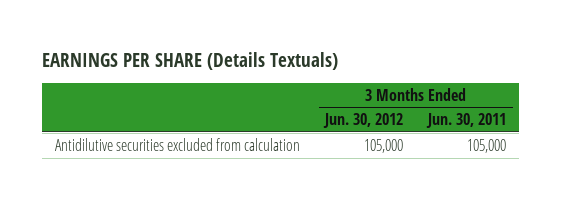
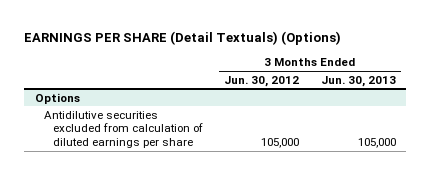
- EARNINGS PER SHARE (Details Textuals)
+ EARNINGS PER SHARE (Detail Textuals) (Options)
- | 3 Months Ended Jun. 30, 2012 | 3 Months Ended Jun. 30, 2011
+ | 3 Months Ended Jun. 30, 2012 | 3 Months Ended Jun. 30, 2013
- Antidilutive securities excluded from calculation | 105,000 | 105,000
+ Options
+ Antidilutive securities excluded from calculation of diluted earnings per share | 105,000 | 105,000

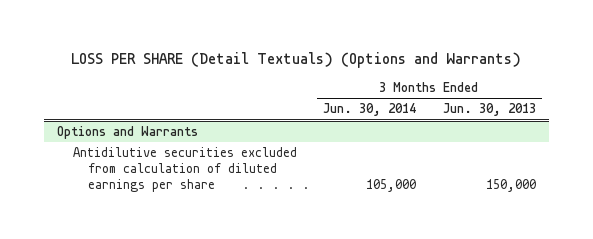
- EARNINGS PER SHARE (Detail Textuals) (Options)
+ LOSS PER SHARE (Detail Textuals) (Options and Warrants)
- | 3 Months Ended Jun. 30, 2012 | 3 Months Ended Jun. 30, 2013
+ | 3 Months Ended Jun. 30, 2014 | 3 Months Ended Jun. 30, 2013
- Options
- Antidilutive securities excluded from calculation of diluted earnings per share | 105,000 | 105,000
+ Options and Warrants
+ Antidilutive securities excluded from calculation of diluted earnings per share | 105,000 | 150,000

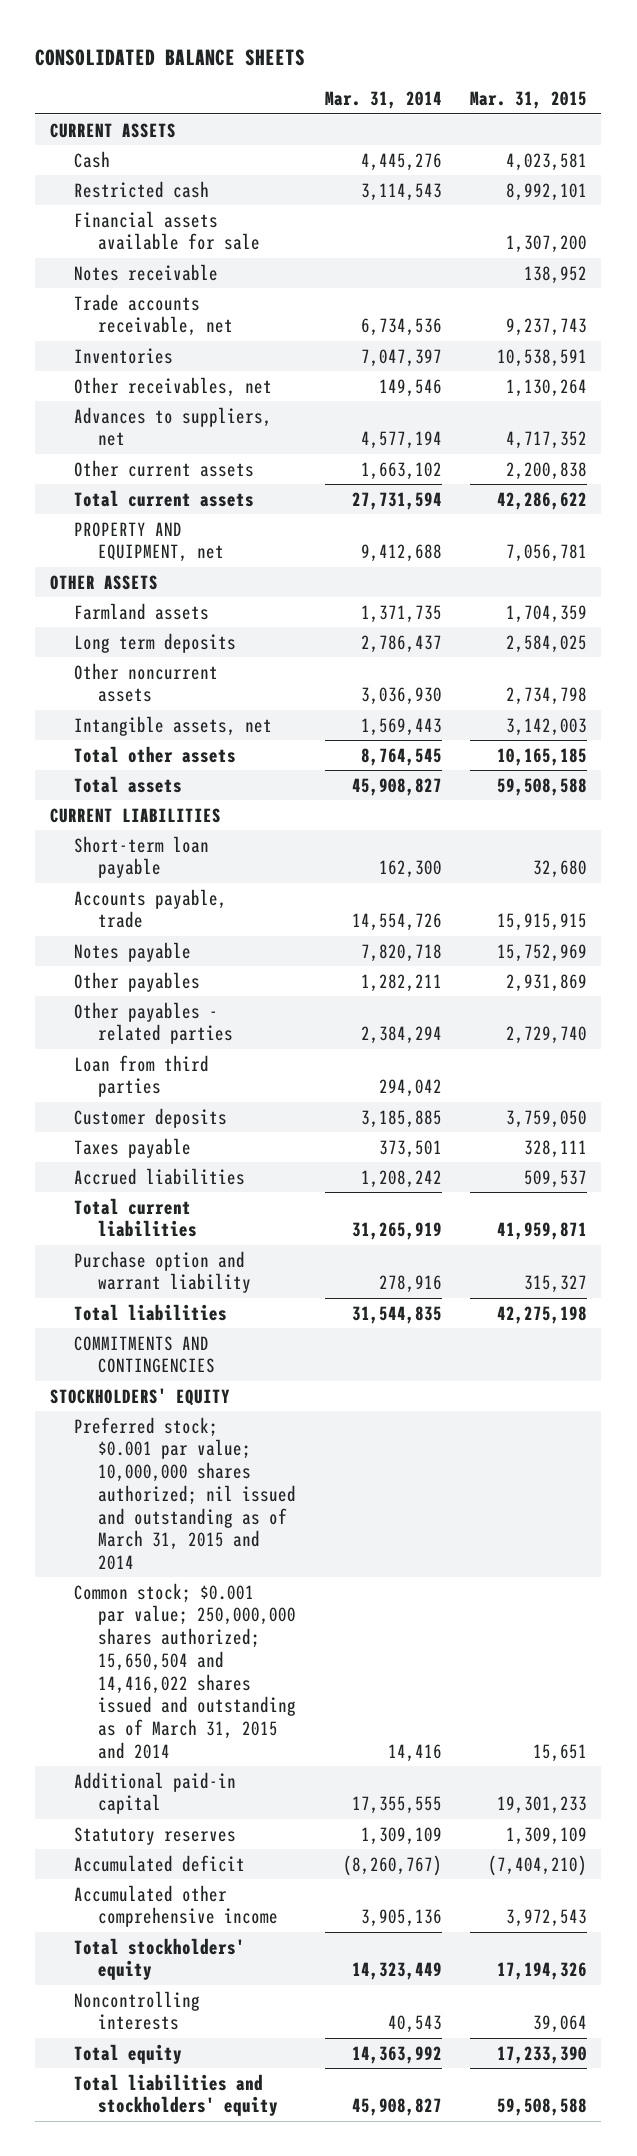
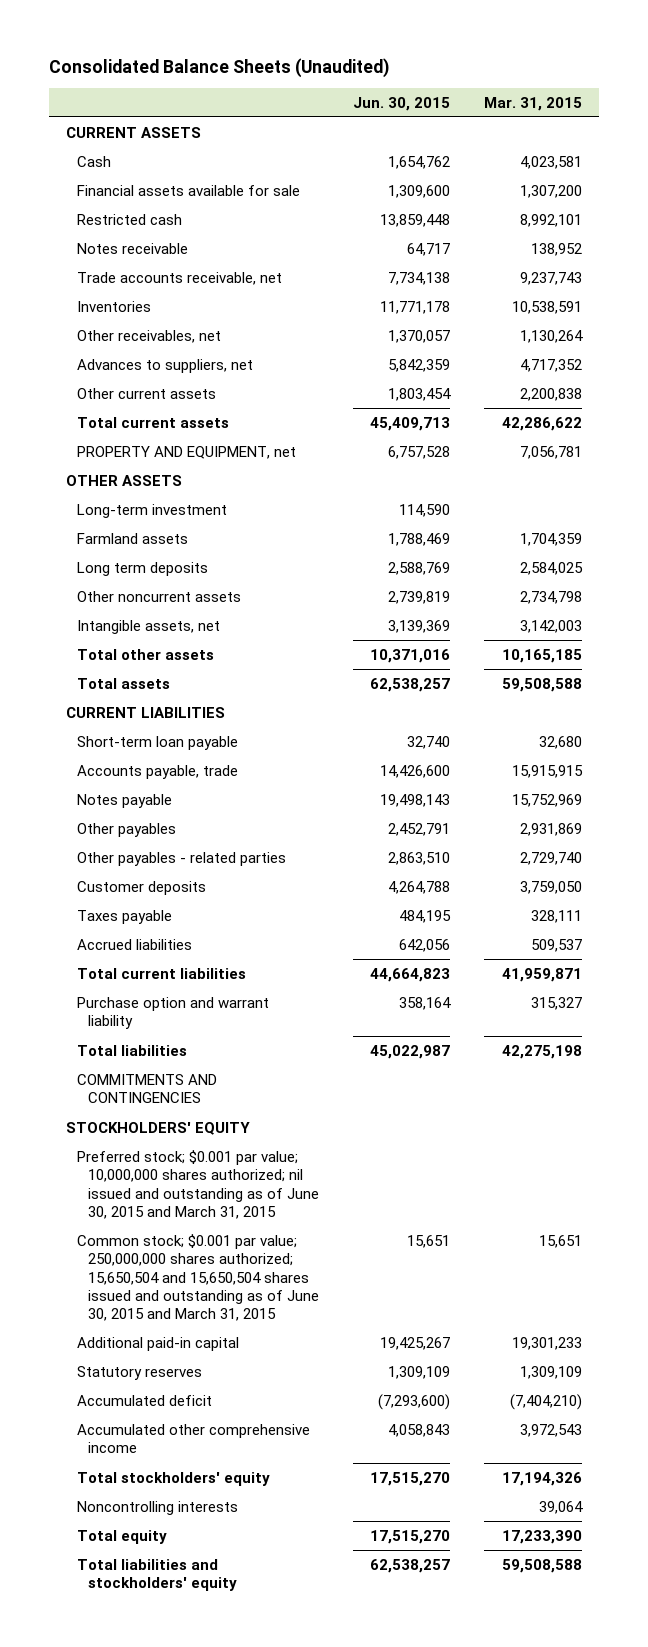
- CONSOLIDATED BALANCE SHEETS
+ Consolidated Balance Sheets (Unaudited)
- | Mar. 31, 2014 | Mar. 31, 2015
+ | Jun. 30, 2015 | Mar. 31, 2015
moved down: Restricted cash | 13,859,448 | 8,992,101
+ Long-term investment | 114,590 |
- Loan from third parties | 294,042 |
- Preferred stock; $0.001 par value; 10,000,000 shares authorized; nil issued and outstanding as of March 31, 2015 and 2014
- Common stock; $0.001 par value; 250,000,000 shares authorized; 15,650,504 and 14,416,022 shares issued and outstanding as of March 31, 2015 and 2014 | 14,416 | 15,651
+ Preferred stock; $0.001 par value; 10,000,000 shares authorized; nil issued and outstanding as of June 30, 2015 and March 31, 2015
+ Common stock; $0.001 par value; 250,000,000 shares authorized; 15,650,504 and 15,650,504 shares issued and outstanding as of June 30, 2015 and March 31, 2015 | 15,651 | 15,651

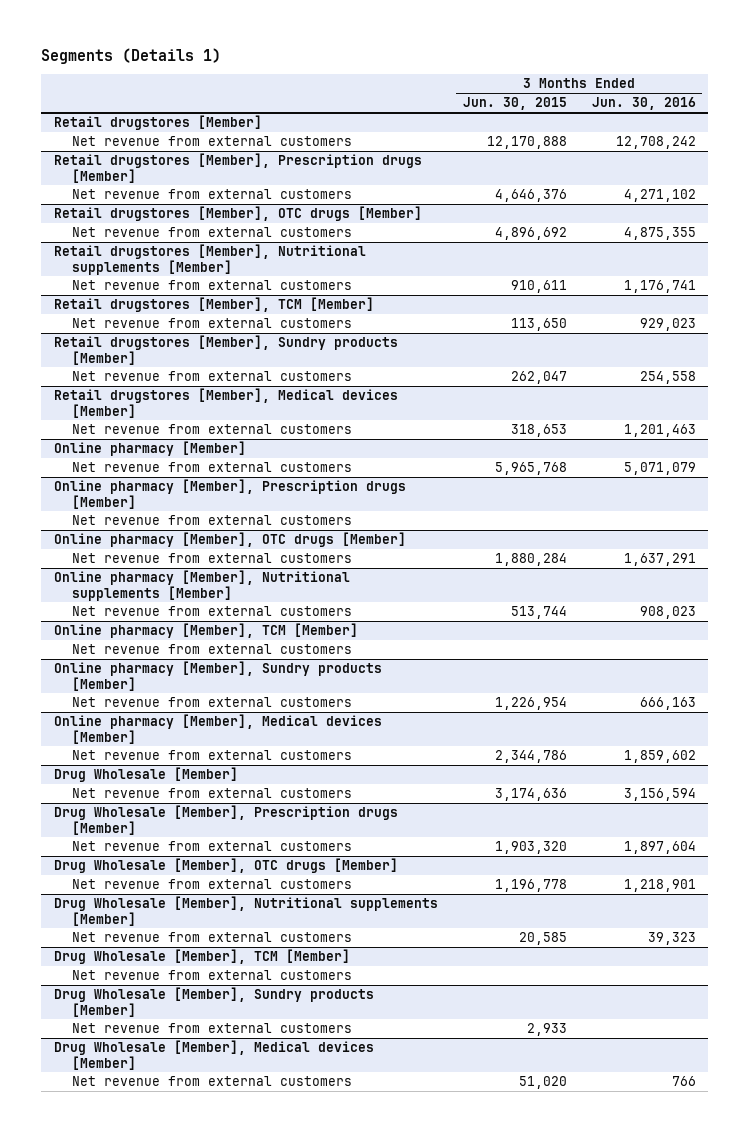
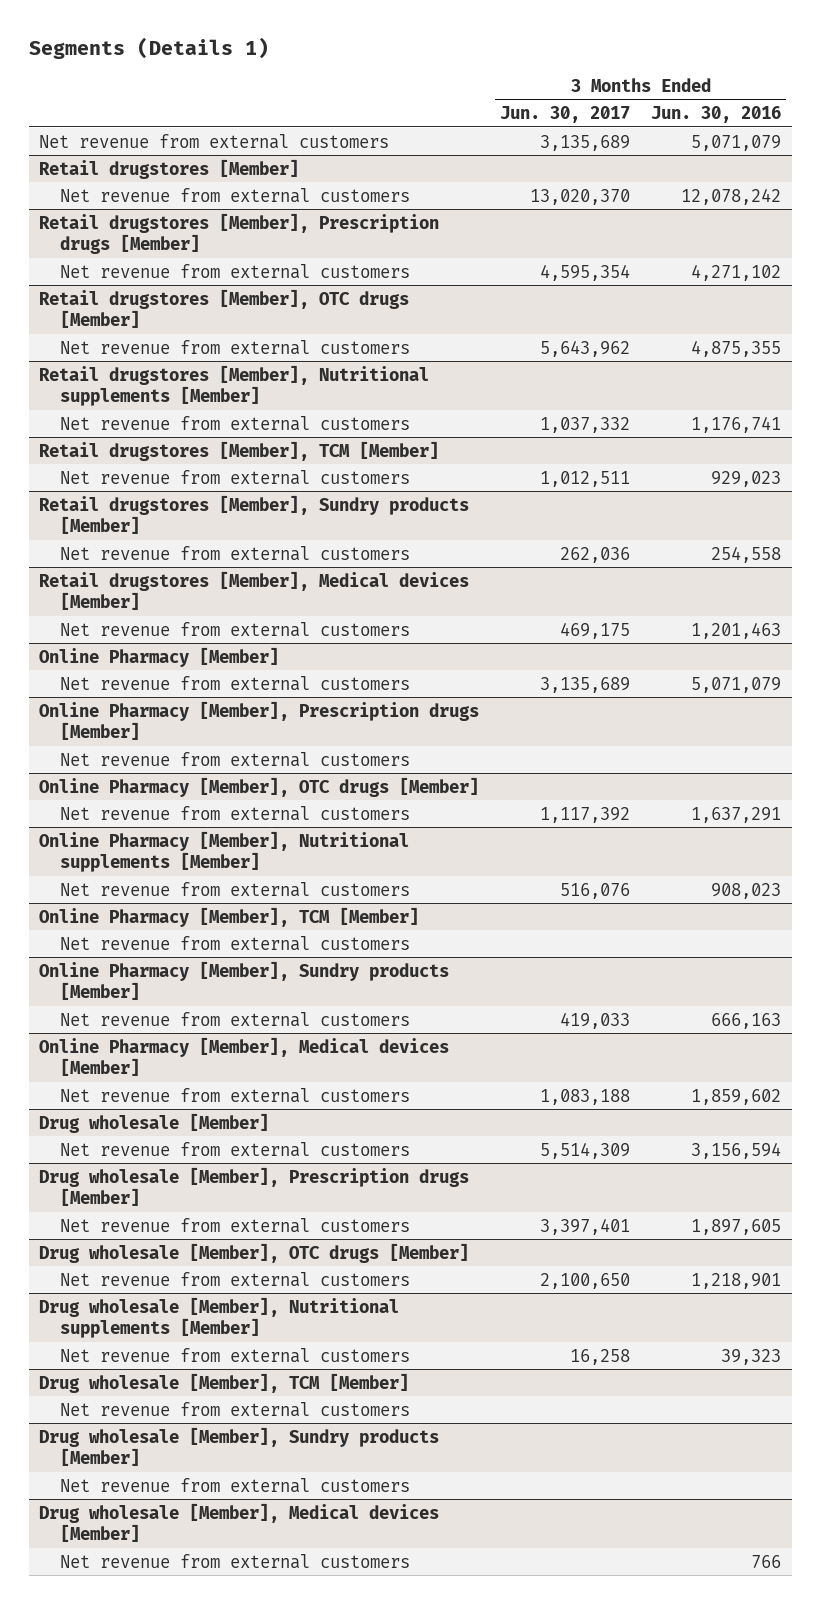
- | 3 Months Ended Jun. 30, 2015 | 3 Months Ended Jun. 30, 2016
+ | 3 Months Ended Jun. 30, 2017 | 3 Months Ended Jun. 30, 2016
+ Net revenue from external customers | 3,135,689 | 5,071,079
@ Retail drugstores [Member]
- Net revenue from external customers | 12,170,888 | 12,708,242
+ Net revenue from external customers | 13,020,370 | 12,078,242
- Online pharmacy [Member]
+ Online Pharmacy [Member]
- Online pharmacy [Member], Prescription drugs [Member]
+ Online Pharmacy [Member], Prescription drugs [Member]
- Online pharmacy [Member], OTC drugs [Member]
+ Online Pharmacy [Member], OTC drugs [Member]
- Online pharmacy [Member], Nutritional supplements [Member]
+ Online Pharmacy [Member], Nutritional supplements [Member]
- Online pharmacy [Member], TCM [Member]
+ Online Pharmacy [Member], TCM [Member]
- Online pharmacy [Member], Sundry products [Member]
+ Online Pharmacy [Member], Sundry products [Member]
- Online pharmacy [Member], Medical devices [Member]
+ Online Pharmacy [Member], Medical devices [Member]
- Drug Wholesale [Member]
+ Drug wholesale [Member]
- Drug Wholesale [Member], Prescription drugs [Member]
- Net revenue from external customers | 1,903,320 | 1,897,604
- Drug Wholesale [Member], OTC drugs [Member]
+ Drug wholesale [Member], Prescription drugs [Member]
+ Net revenue from external customers | 3,397,401 | 1,897,605
+ Drug wholesale [Member], OTC drugs [Member]
- Drug Wholesale [Member], Nutritional supplements [Member]
+ Drug wholesale [Member], Nutritional supplements [Member]
- Drug Wholesale [Member], TCM [Member]
+ Drug wholesale [Member], TCM [Member]
- Drug Wholesale [Member], Sundry products [Member]
+ Drug wholesale [Member], Sundry products [Member]
- Drug Wholesale [Member], Medical devices [Member]
+ Drug wholesale [Member], Medical devices [Member]

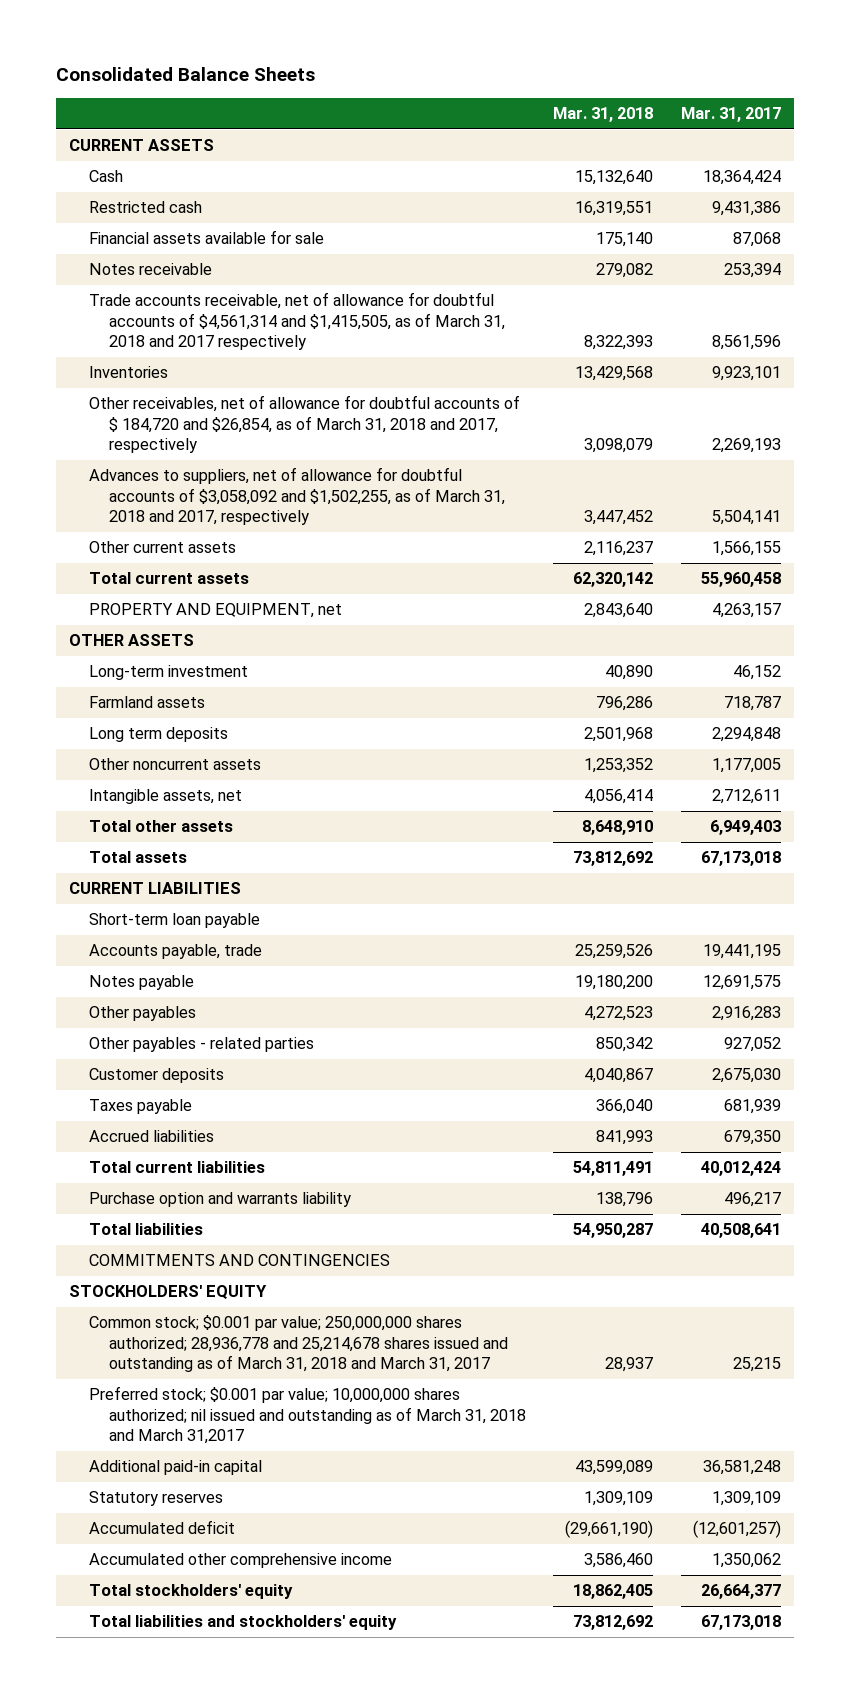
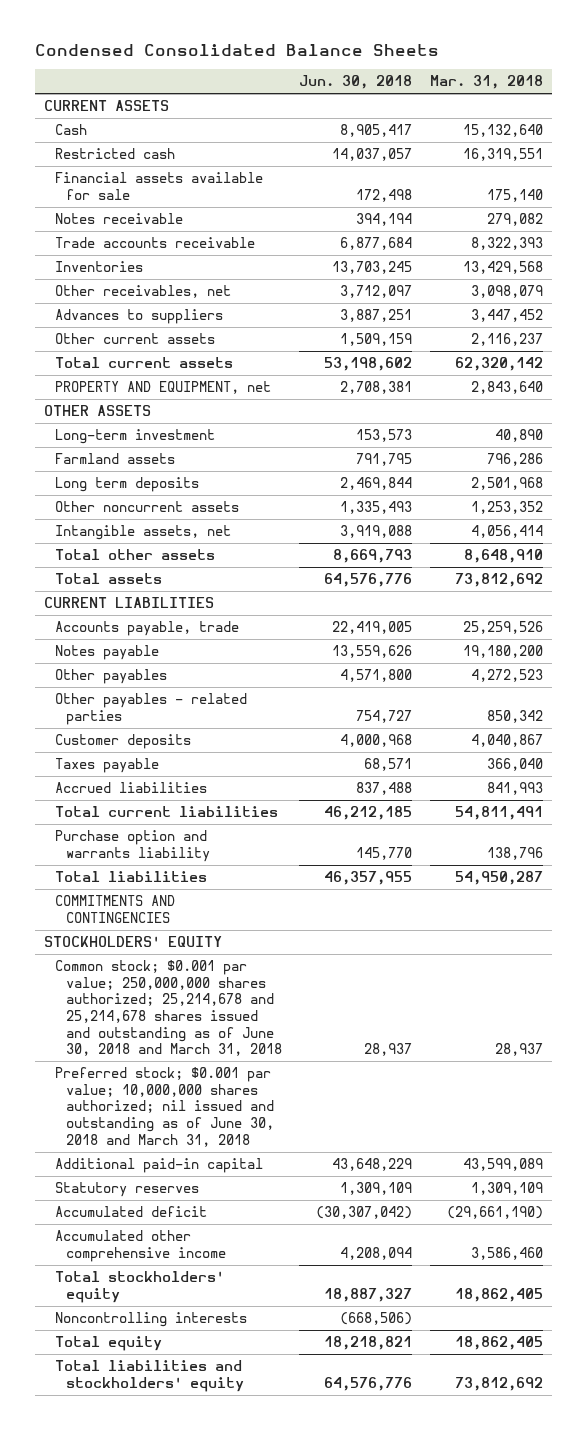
- Consolidated Balance Sheets
+ Condensed Consolidated Balance Sheets
- | Mar. 31, 2018 | Mar. 31, 2017
+ | Jun. 30, 2018 | Mar. 31, 2018
- Trade accounts receivable, net of allowance for doubtful accounts of $4,561,314 and $1,415,505, as of March 31, 2018 and 2017 respectively | 8,322,393 | 8,561,596
+ Trade accounts receivable | 6,877,684 | 8,322,393
- Other receivables, net of allowance for doubtful accounts of $ 184,720 and $26,854, as of March 31, 2018 and 2017, respectively | 3,098,079 | 2,269,193
- Advances to suppliers, net of allowance for doubtful accounts of $3,058,092 and $1,502,255, as of March 31, 2018 and 2017, respectively | 3,447,452 | 5,504,141
+ Other receivables, net | 3,712,097 | 3,098,079
+ Advances to suppliers | 3,887,251 | 3,447,452
- Short-term loan payable
- Common stock; $0.001 par value; 250,000,000 shares authorized; 28,936,778 and 25,214,678 shares issued and outstanding as of March 31, 2018 and March 31, 2017 | 28,937 | 25,215
- Preferred stock; $0.001 par value; 10,000,000 shares authorized; nil issued and outstanding as of March 31, 2018 and March 31,2017
+ Common stock; $0.001 par value; 250,000,000 shares authorized; 25,214,678 and 25,214,678 shares issued and outstanding as of June 30, 2018 and March 31, 2018 | 28,937 | 28,937
+ Preferred stock; $0.001 par value; 10,000,000 shares authorized; nil issued and outstanding as of June 30, 2018 and March 31, 2018
+ Noncontrolling interests | (668,506) |
+ Total equity | 18,218,821 | 18,862,405

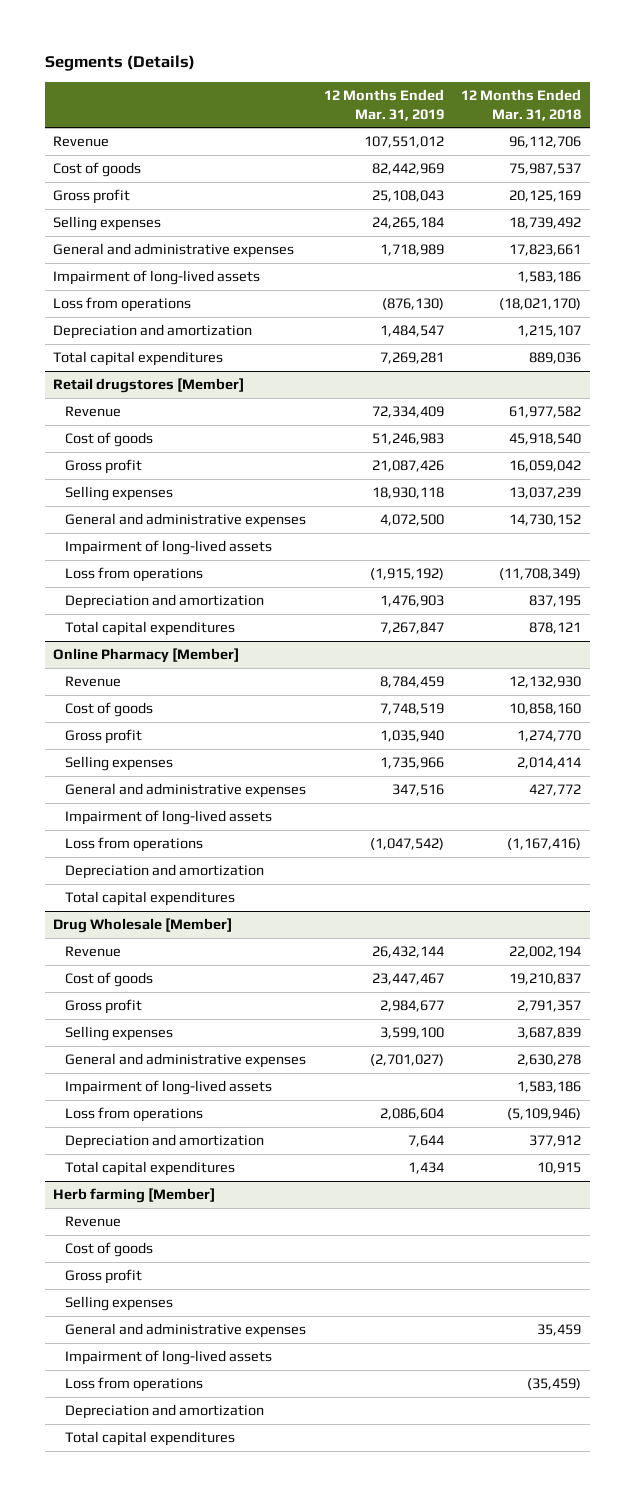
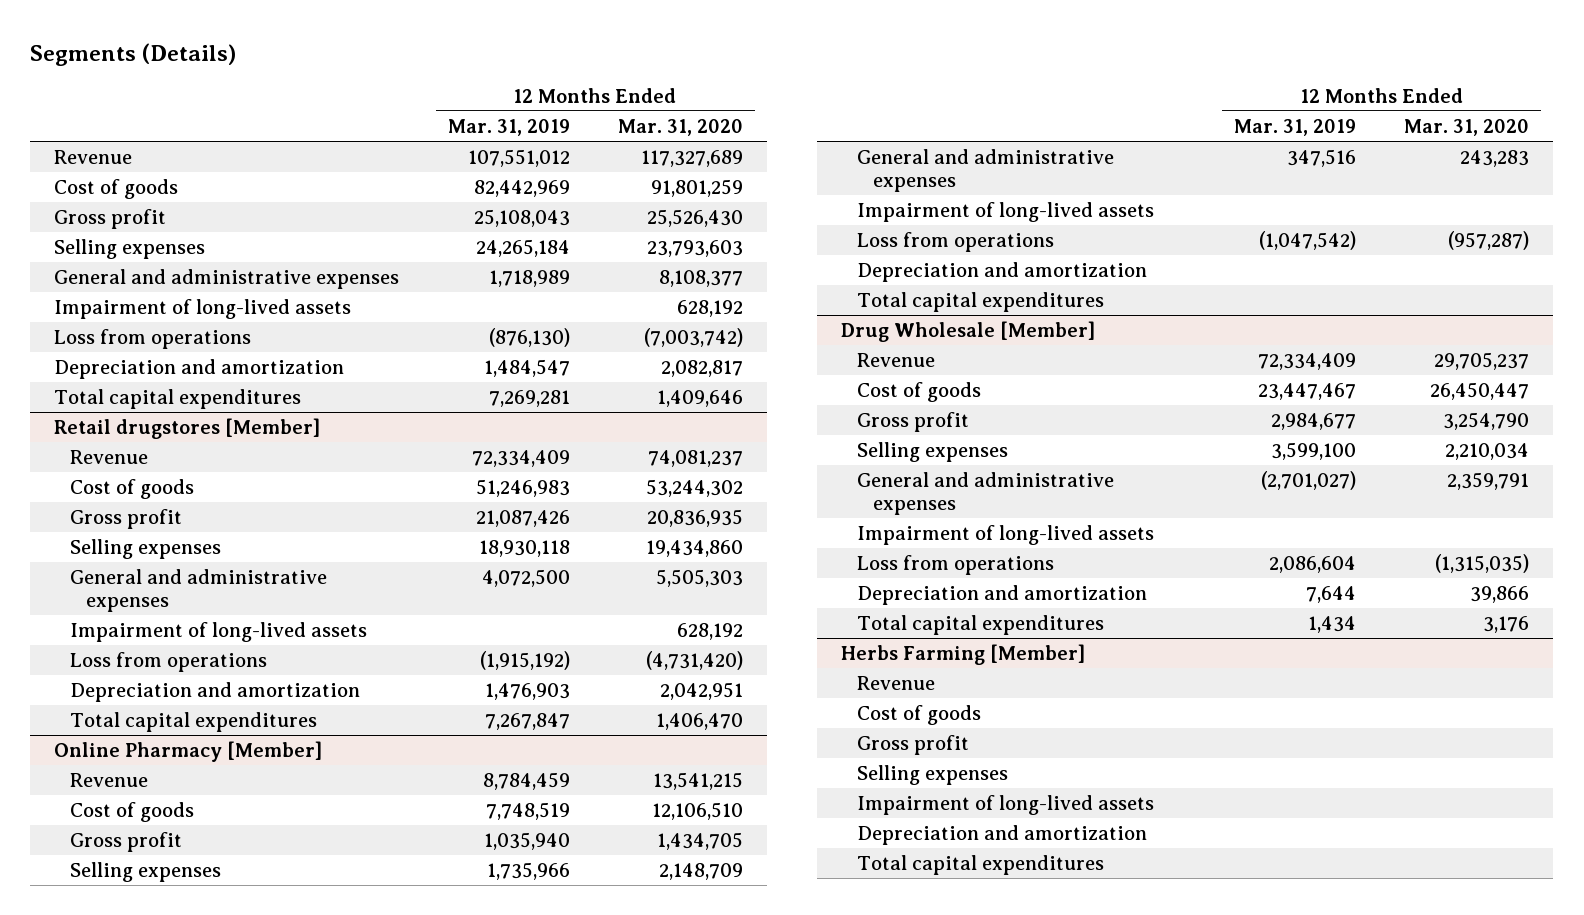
- | 12 Months Ended Mar. 31, 2019 | 12 Months Ended Mar. 31, 2018
+ | 12 Months Ended Mar. 31, 2019 | 12 Months Ended Mar. 31, 2020
@ Drug Wholesale [Member]
- Revenue | 26,432,144 | 22,002,194
+ Revenue | 72,334,409 | 29,705,237
- Herb farming [Member]
+ Herbs Farming [Member]
- General and administrative expenses | | 35,459
- Loss from operations | | (35,459)

